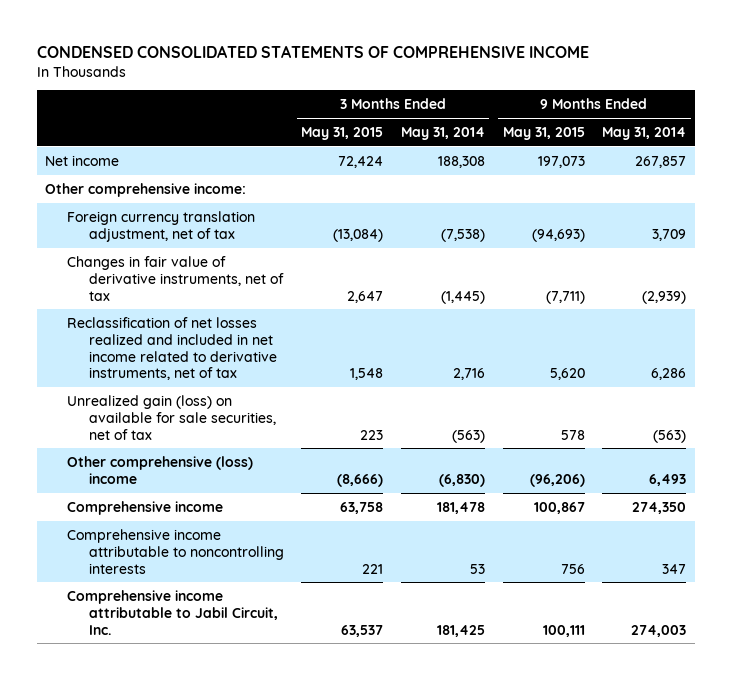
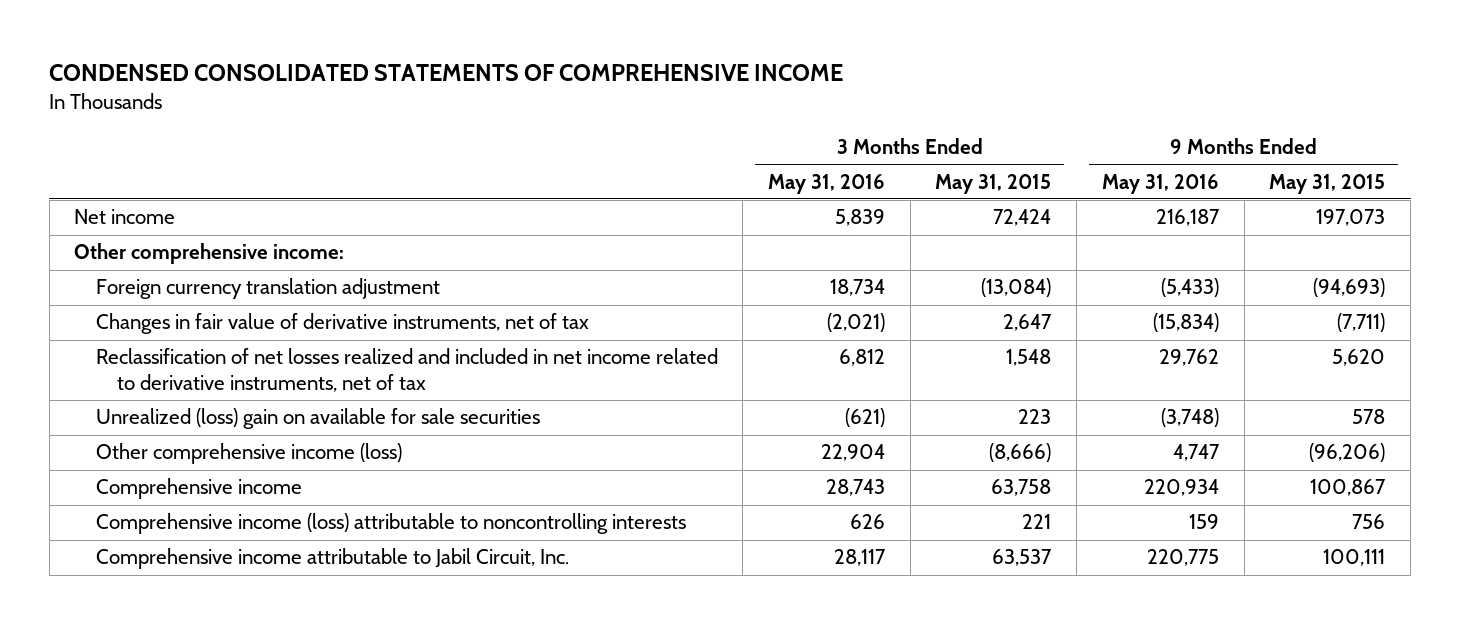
- | 3 Months Ended May 31, 2015 | 3 Months Ended May 31, 2014 | 9 Months Ended May 31, 2015 | 9 Months Ended May 31, 2014
+ | 3 Months Ended May 31, 2016 | 3 Months Ended May 31, 2015 | 9 Months Ended May 31, 2016 | 9 Months Ended May 31, 2015
- Foreign currency translation adjustment, net of tax | (13,084) | (7,538) | (94,693) | 3,709
+ Foreign currency translation adjustment | 18,734 | (13,084) | (5,433) | (94,693)
- Unrealized gain (loss) on available for sale securities, net of tax | 223 | (563) | 578 | (563)
- Other comprehensive (loss) income | (8,666) | (6,830) | (96,206) | 6,493
+ Unrealized (loss) gain on available for sale securities | (621) | 223 | (3,748) | 578
+ Other comprehensive income (loss) | 22,904 | (8,666) | 4,747 | (96,206)
- Comprehensive income attributable to noncontrolling interests | 221 | 53 | 756 | 347
+ Comprehensive income (loss) attributable to noncontrolling interests | 626 | 221 | 159 | 756

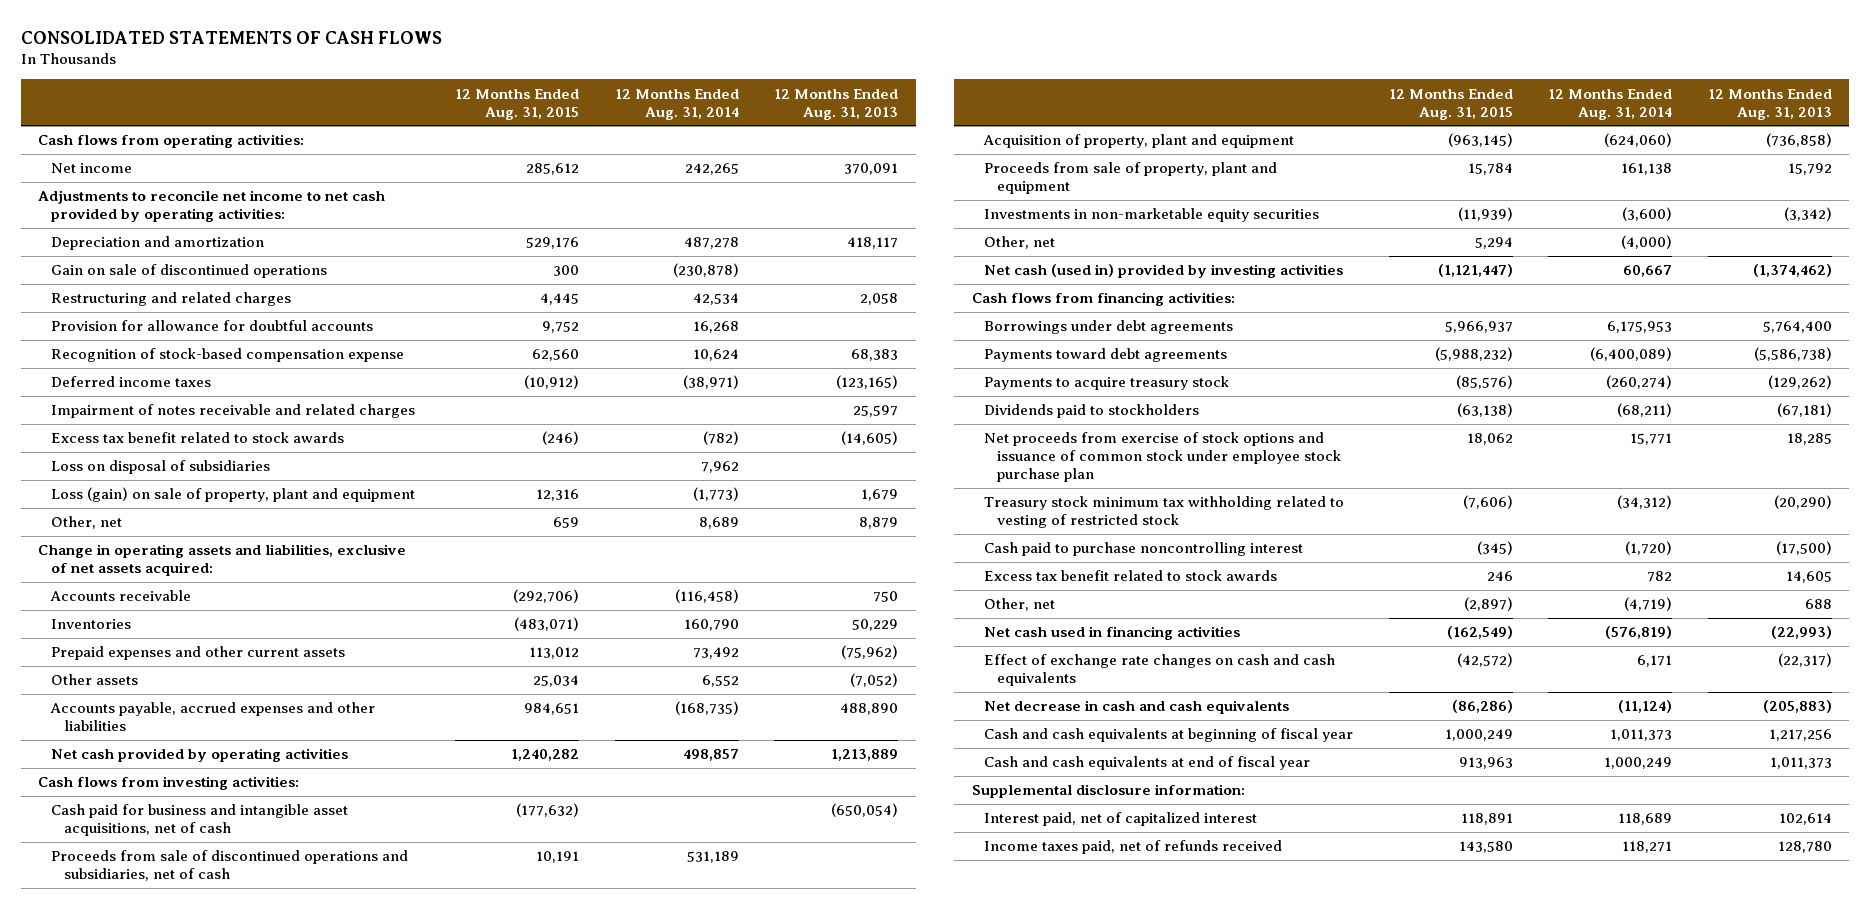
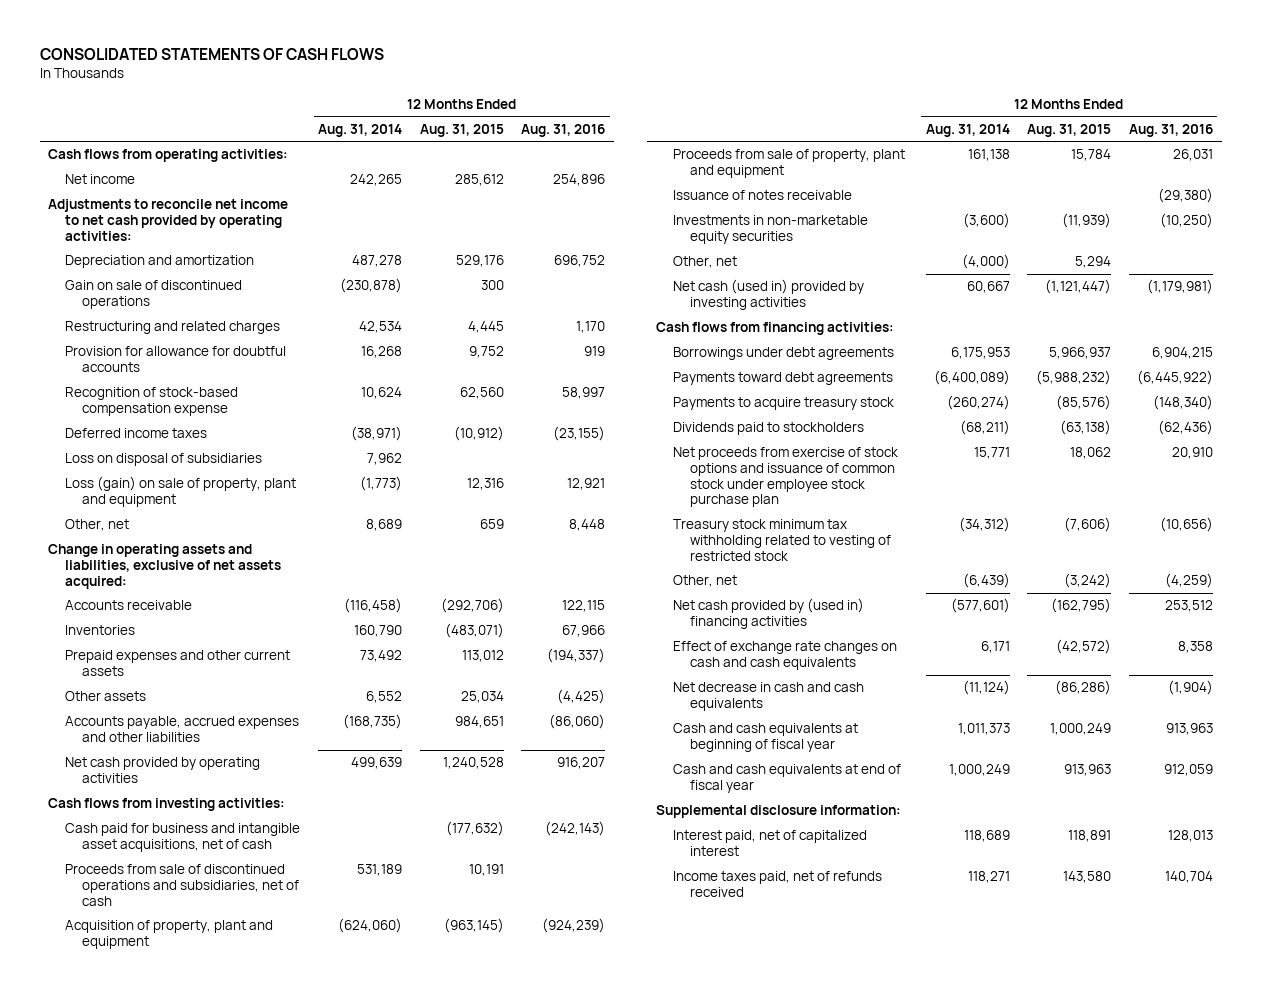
- | 12 Months Ended Aug. 31, 2015 | 12 Months Ended Aug. 31, 2014 | 12 Months Ended Aug. 31, 2013
+ | 12 Months Ended Aug. 31, 2014 | 12 Months Ended Aug. 31, 2015 | 12 Months Ended Aug. 31, 2016
- Impairment of notes receivable and related charges | | | 25,597
- Excess tax benefit related to stock awards | (246) | (782) | (14,605)
- Net cash provided by operating activities | 1,240,282 | 498,857 | 1,213,889
+ Net cash provided by operating activities | 499,639 | 1,240,528 | 916,207
+ Issuance of notes receivable | | | (29,380)
- Cash paid to purchase noncontrolling interest | (345) | (1,720) | (17,500)
- Excess tax benefit related to stock awards | 246 | 782 | 14,605
- Other, net | (2,897) | (4,719) | 688
- Net cash used in financing activities | (162,549) | (576,819) | (22,993)
+ Other, net | (6,439) | (3,242) | (4,259)
+ Net cash provided by (used in) financing activities | (577,601) | (162,795) | 253,512

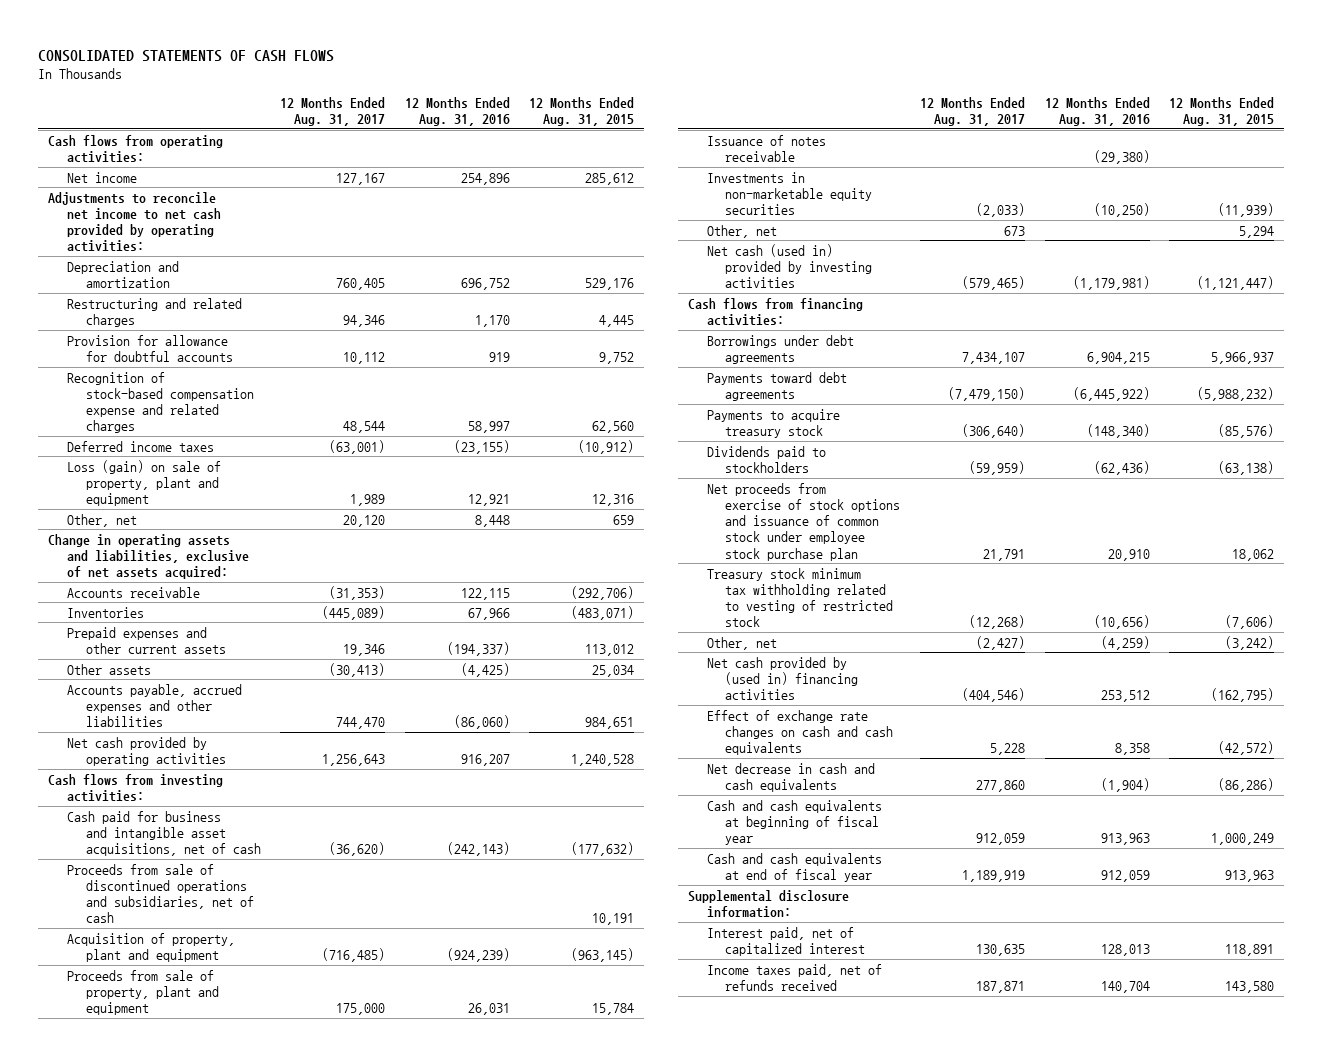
- | 12 Months Ended Aug. 31, 2014 | 12 Months Ended Aug. 31, 2015 | 12 Months Ended Aug. 31, 2016
+ | 12 Months Ended Aug. 31, 2017 | 12 Months Ended Aug. 31, 2016 | 12 Months Ended Aug. 31, 2015
- Gain on sale of discontinued operations | (230,878) | 300 |
- Recognition of stock-based compensation expense | 10,624 | 62,560 | 58,997
+ Recognition of stock-based compensation expense and related charges | 48,544 | 58,997 | 62,560
- Loss on disposal of subsidiaries | 7,962 | |

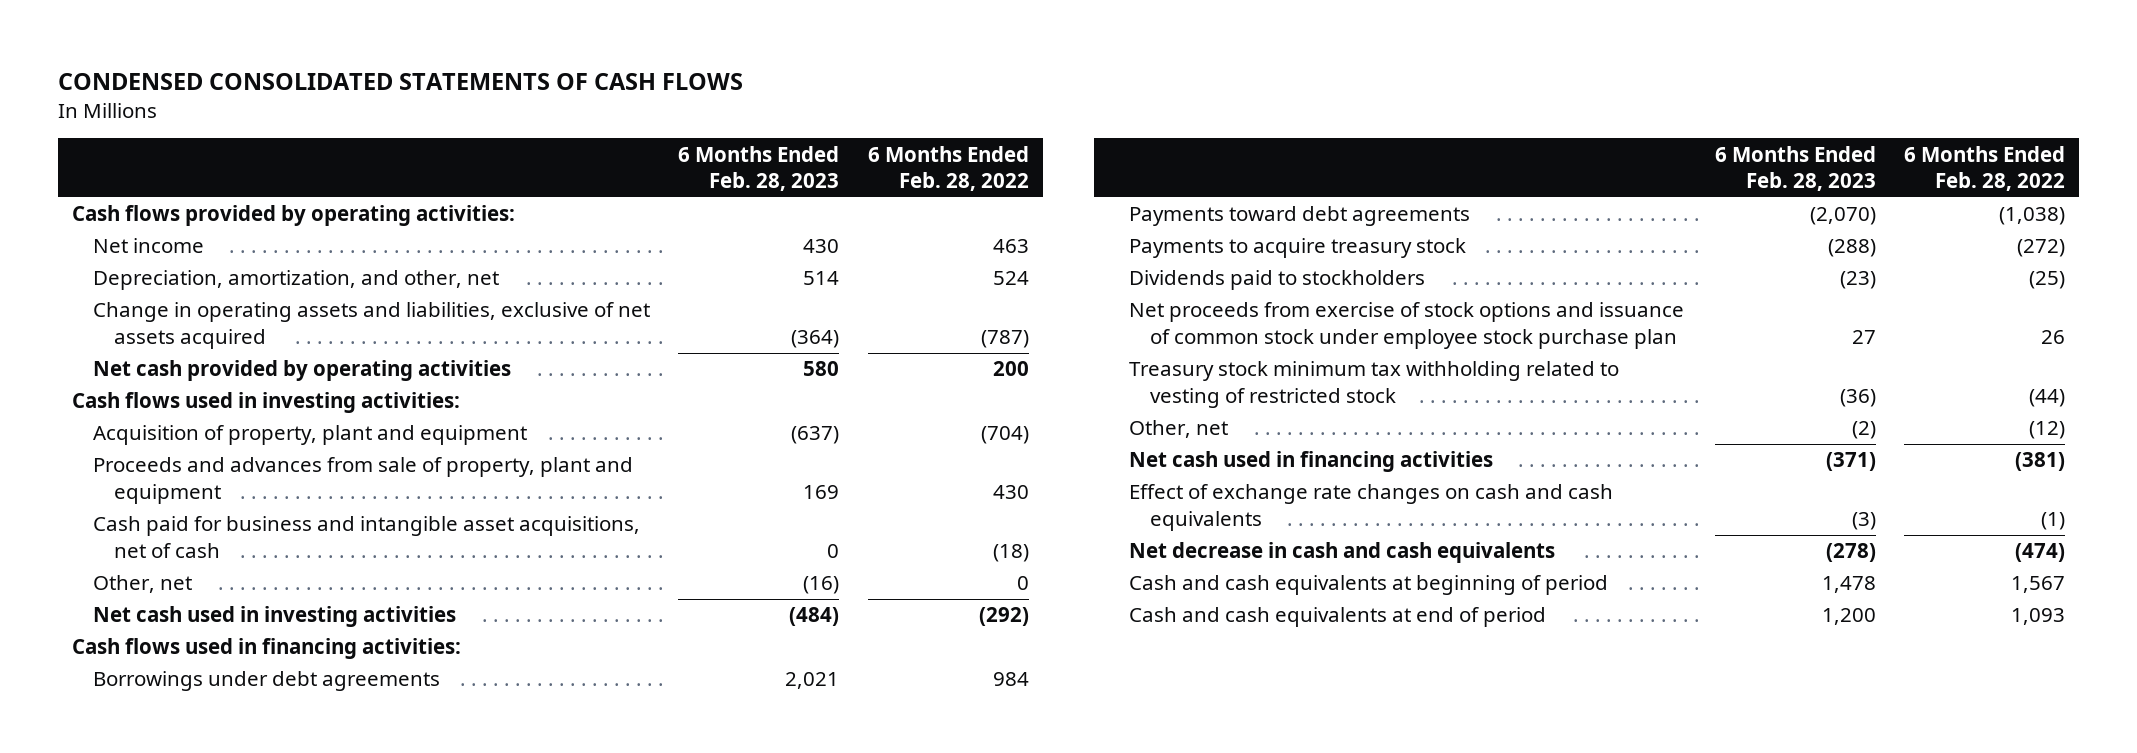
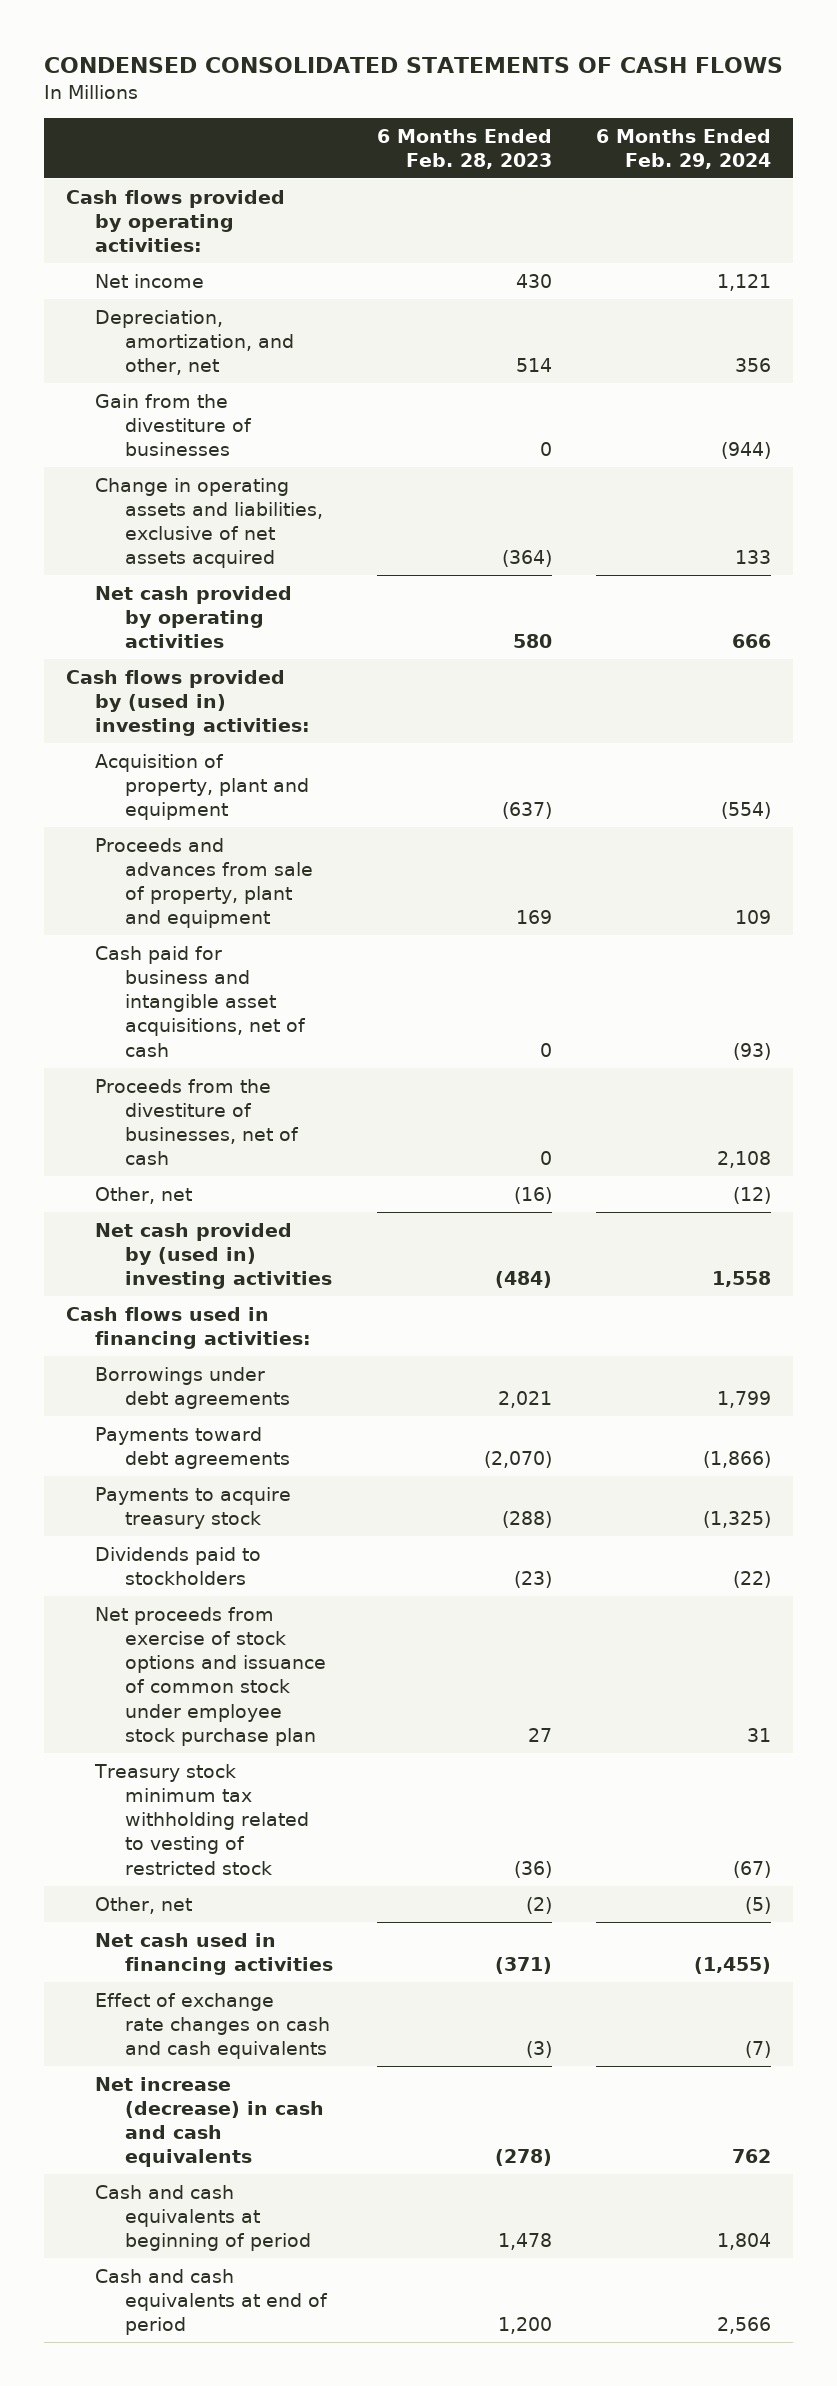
- | 6 Months Ended Feb. 28, 2023 | 6 Months Ended Feb. 28, 2022
+ | 6 Months Ended Feb. 28, 2023 | 6 Months Ended Feb. 29, 2024
+ Gain from the divestiture of businesses | 0 | (944)
- Cash flows used in investing activities:
+ Cash flows provided by (used in) investing activities:
+ Proceeds from the divestiture of businesses, net of cash | 0 | 2,108
- Net cash used in investing activities | (484) | (292)
+ Net cash provided by (used in) investing activities | (484) | 1,558
- Net decrease in cash and cash equivalents | (278) | (474)
+ Net increase (decrease) in cash and cash equivalents | (278) | 762

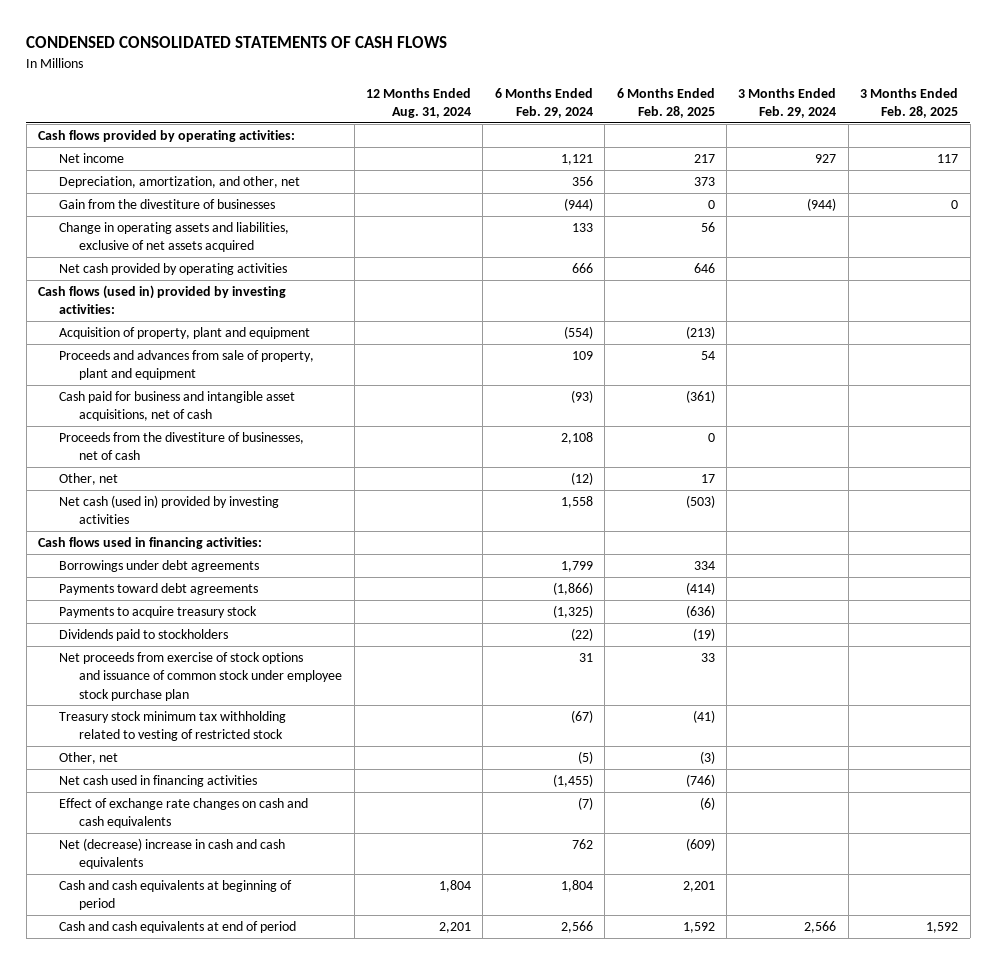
- | 6 Months Ended Feb. 28, 2023 | 6 Months Ended Feb. 29, 2024
+ | 12 Months Ended Aug. 31, 2024 | 6 Months Ended Feb. 29, 2024 | 6 Months Ended Feb. 28, 2025 | 3 Months Ended Feb. 29, 2024 | 3 Months Ended Feb. 28, 2025
- Cash flows provided by (used in) investing activities:
+ Cash flows (used in) provided by investing activities:
- Net cash provided by (used in) investing activities | (484) | 1,558
+ Net cash (used in) provided by investing activities | | 1,558 | (503) | |
- Net increase (decrease) in cash and cash equivalents | (278) | 762
+ Net (decrease) increase in cash and cash equivalents | | 762 | (609) | |

